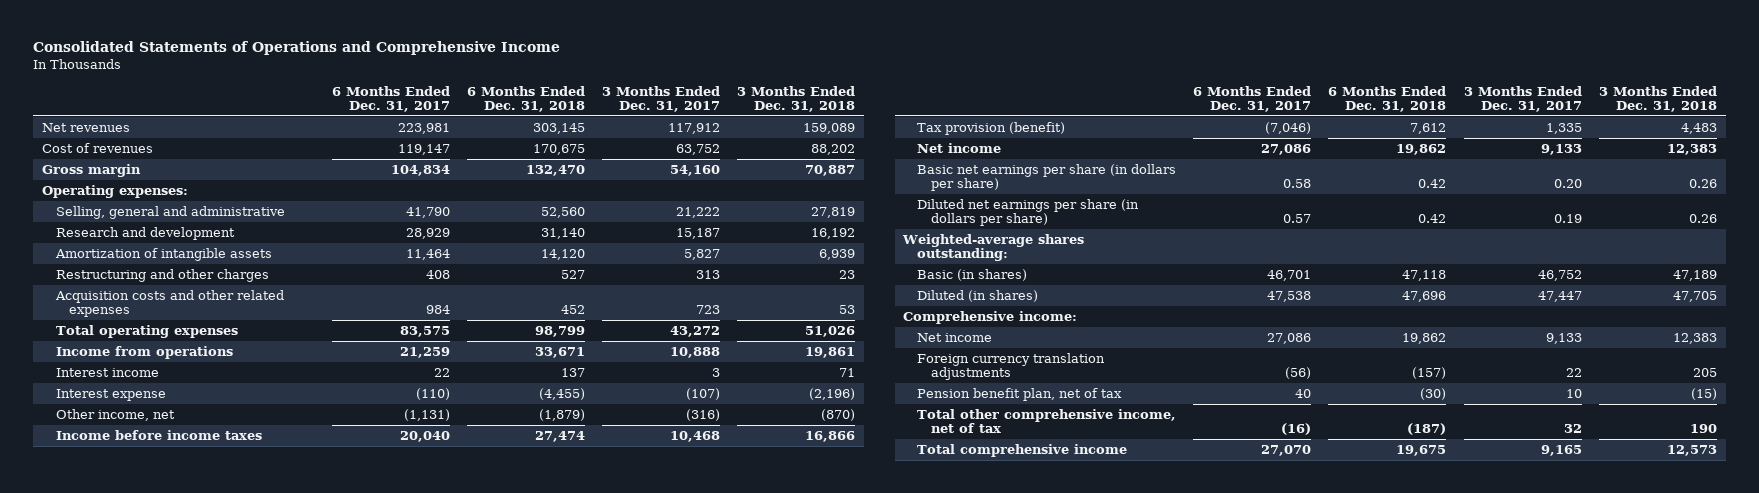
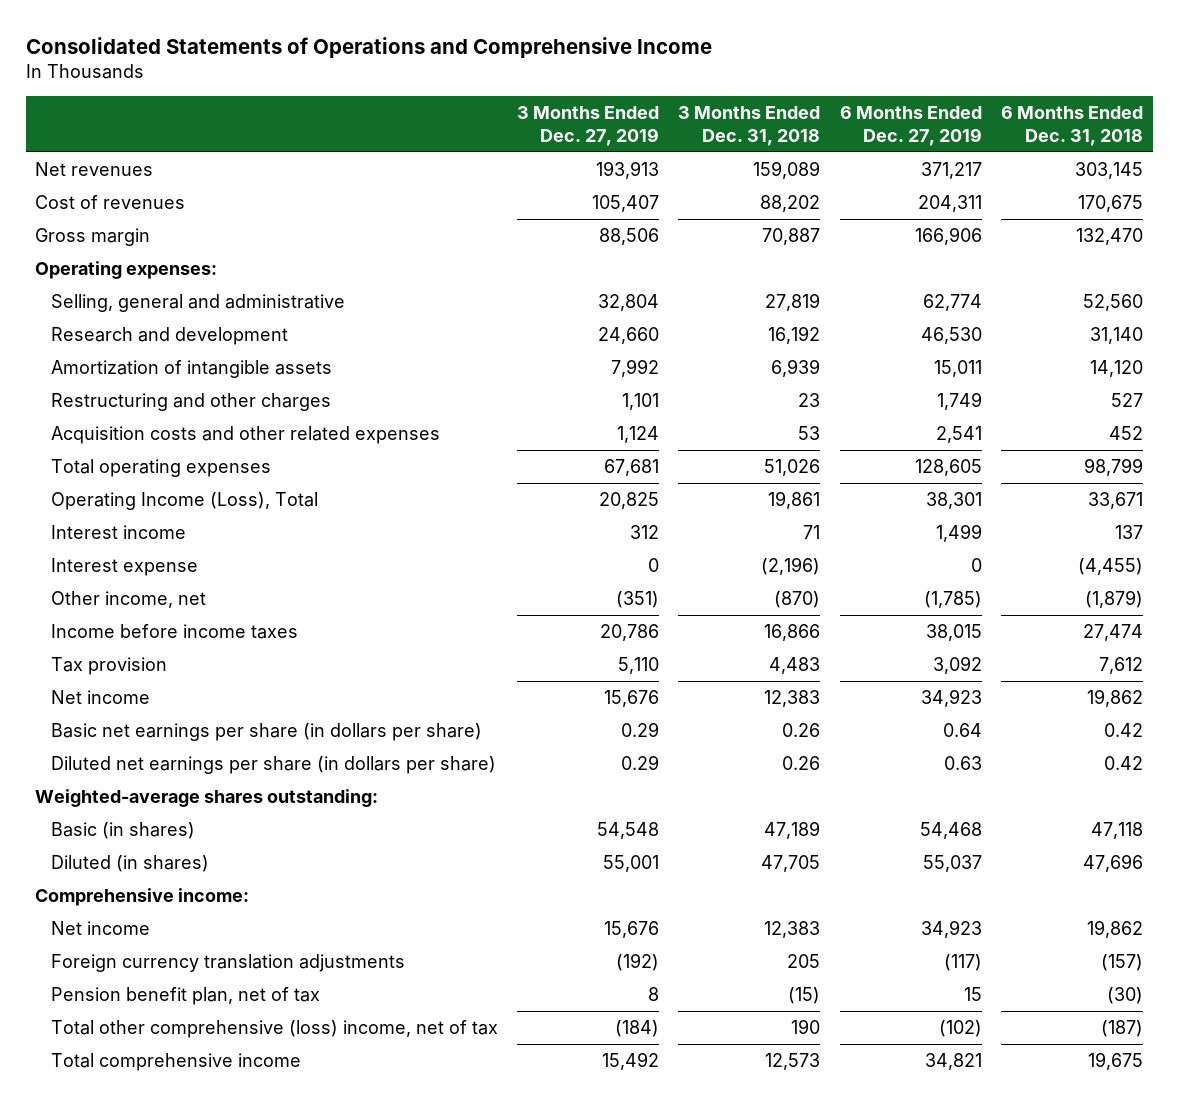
- | 6 Months Ended Dec. 31, 2017 | 6 Months Ended Dec. 31, 2018 | 3 Months Ended Dec. 31, 2017 | 3 Months Ended Dec. 31, 2018
+ | 3 Months Ended Dec. 27, 2019 | 3 Months Ended Dec. 31, 2018 | 6 Months Ended Dec. 27, 2019 | 6 Months Ended Dec. 31, 2018
- Income from operations | 21,259 | 33,671 | 10,888 | 19,861
+ Operating Income (Loss), Total | 20,825 | 19,861 | 38,301 | 33,671
- Tax provision (benefit) | (7,046) | 7,612 | 1,335 | 4,483
+ Tax provision | 5,110 | 4,483 | 3,092 | 7,612
- Total other comprehensive income, net of tax | (16) | (187) | 32 | 190
+ Total other comprehensive (loss) income, net of tax | (184) | 190 | (102) | (187)

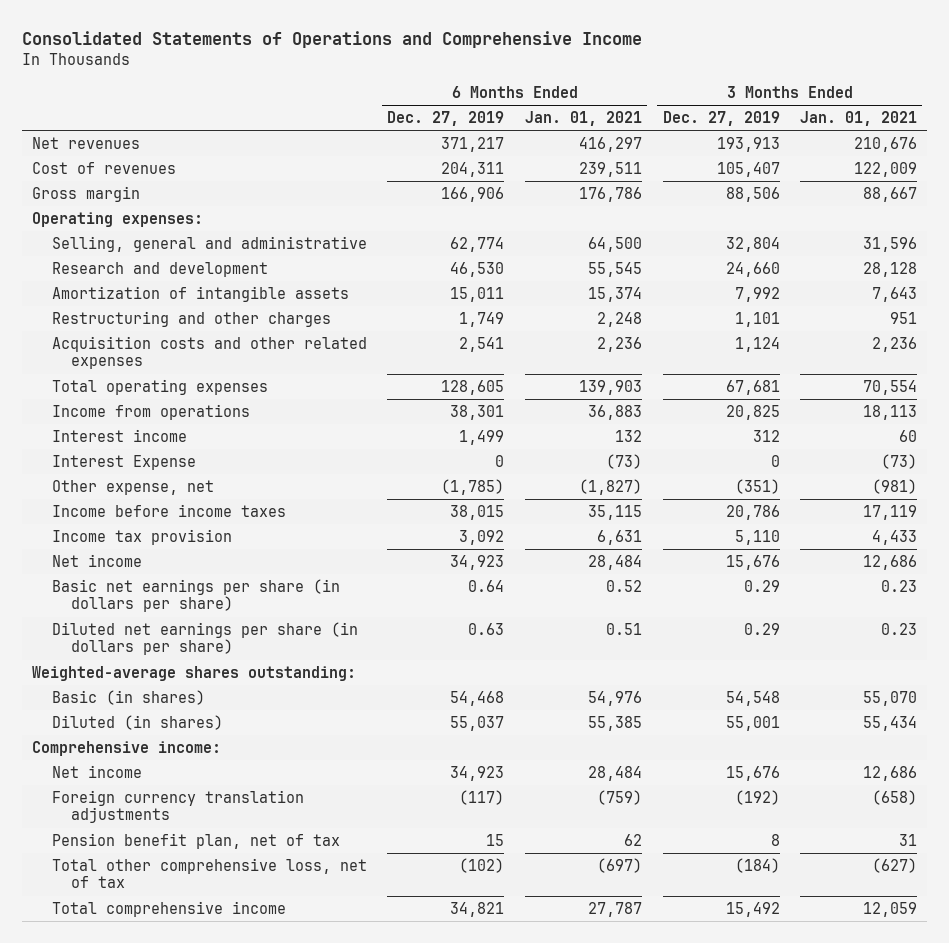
- | 3 Months Ended Dec. 27, 2019 | 3 Months Ended Dec. 31, 2018 | 6 Months Ended Dec. 27, 2019 | 6 Months Ended Dec. 31, 2018
+ | 6 Months Ended Dec. 27, 2019 | 6 Months Ended Jan. 01, 2021 | 3 Months Ended Dec. 27, 2019 | 3 Months Ended Jan. 01, 2021
- Operating Income (Loss), Total | 20,825 | 19,861 | 38,301 | 33,671
+ Income from operations | 38,301 | 36,883 | 20,825 | 18,113
- Interest expense | 0 | (2,196) | 0 | (4,455)
- Other income, net | (351) | (870) | (1,785) | (1,879)
+ Interest Expense | 0 | (73) | 0 | (73)
+ Other expense, net | (1,785) | (1,827) | (351) | (981)
- Tax provision | 5,110 | 4,483 | 3,092 | 7,612
+ Income tax provision | 3,092 | 6,631 | 5,110 | 4,433
- Total other comprehensive (loss) income, net of tax | (184) | 190 | (102) | (187)
+ Total other comprehensive loss, net of tax | (102) | (697) | (184) | (627)

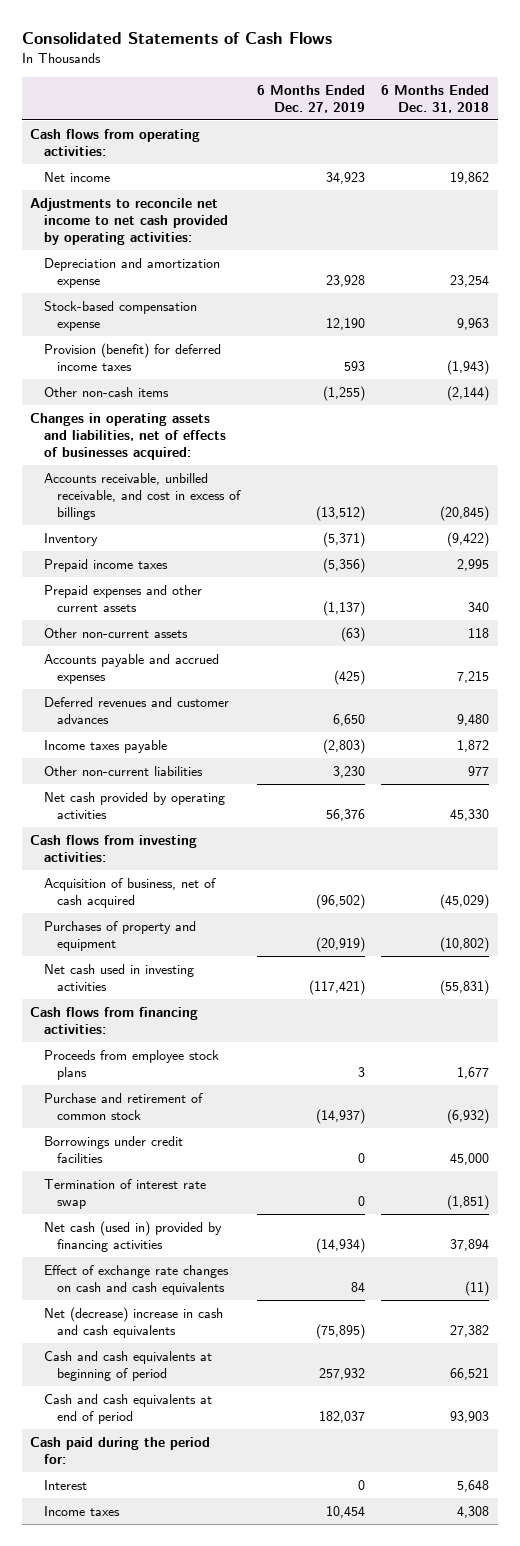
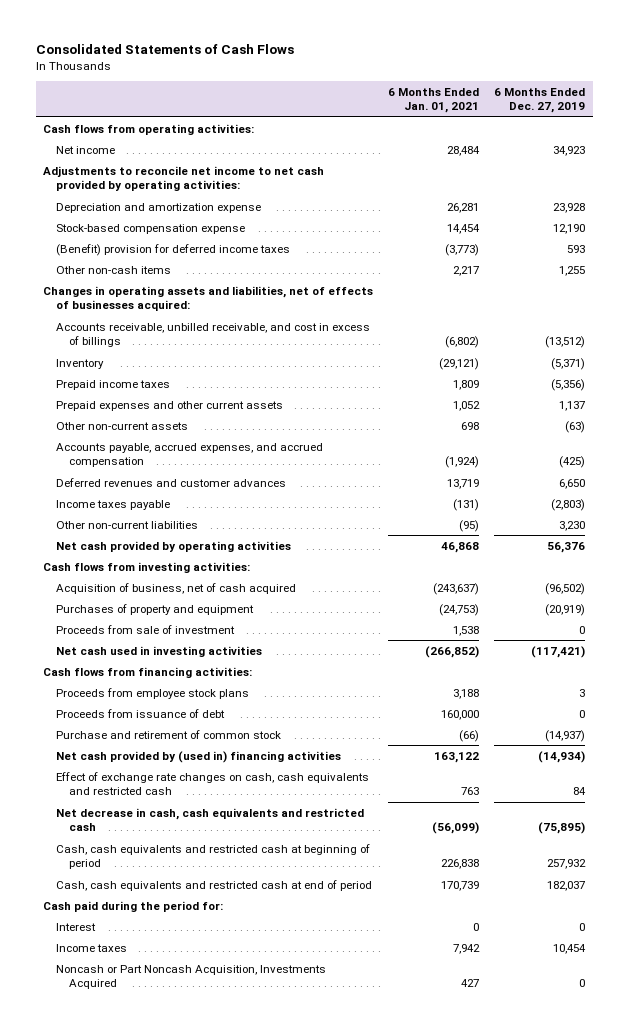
- | 6 Months Ended Dec. 27, 2019 | 6 Months Ended Dec. 31, 2018
+ | 6 Months Ended Jan. 01, 2021 | 6 Months Ended Dec. 27, 2019
- Provision (benefit) for deferred income taxes | 593 | (1,943)
- Other non-cash items | (1,255) | (2,144)
+ (Benefit) provision for deferred income taxes | (3,773) | 593
+ Other non-cash items | 2,217 | 1,255
- Prepaid expenses and other current assets | (1,137) | 340
+ Prepaid expenses and other current assets | 1,052 | 1,137
- Accounts payable and accrued expenses | (425) | 7,215
+ Accounts payable, accrued expenses, and accrued compensation | (1,924) | (425)
+ Proceeds from sale of investment | 1,538 | 0
+ Proceeds from issuance of debt | 160,000 | 0
- Borrowings under credit facilities | 0 | 45,000
- Termination of interest rate swap | 0 | (1,851)
- Net cash (used in) provided by financing activities | (14,934) | 37,894
- Effect of exchange rate changes on cash and cash equivalents | 84 | (11)
- Net (decrease) increase in cash and cash equivalents | (75,895) | 27,382
- Cash and cash equivalents at beginning of period | 257,932 | 66,521
- Cash and cash equivalents at end of period | 182,037 | 93,903
+ Net cash provided by (used in) financing activities | 163,122 | (14,934)
+ Effect of exchange rate changes on cash, cash equivalents and restricted cash | 763 | 84
+ Net decrease in cash, cash equivalents and restricted cash | (56,099) | (75,895)
+ Cash, cash equivalents and restricted cash at beginning of period | 226,838 | 257,932
+ Cash, cash equivalents and restricted cash at end of period | 170,739 | 182,037
+ Noncash or Part Noncash Acquisition, Investments Acquired | 427 | 0

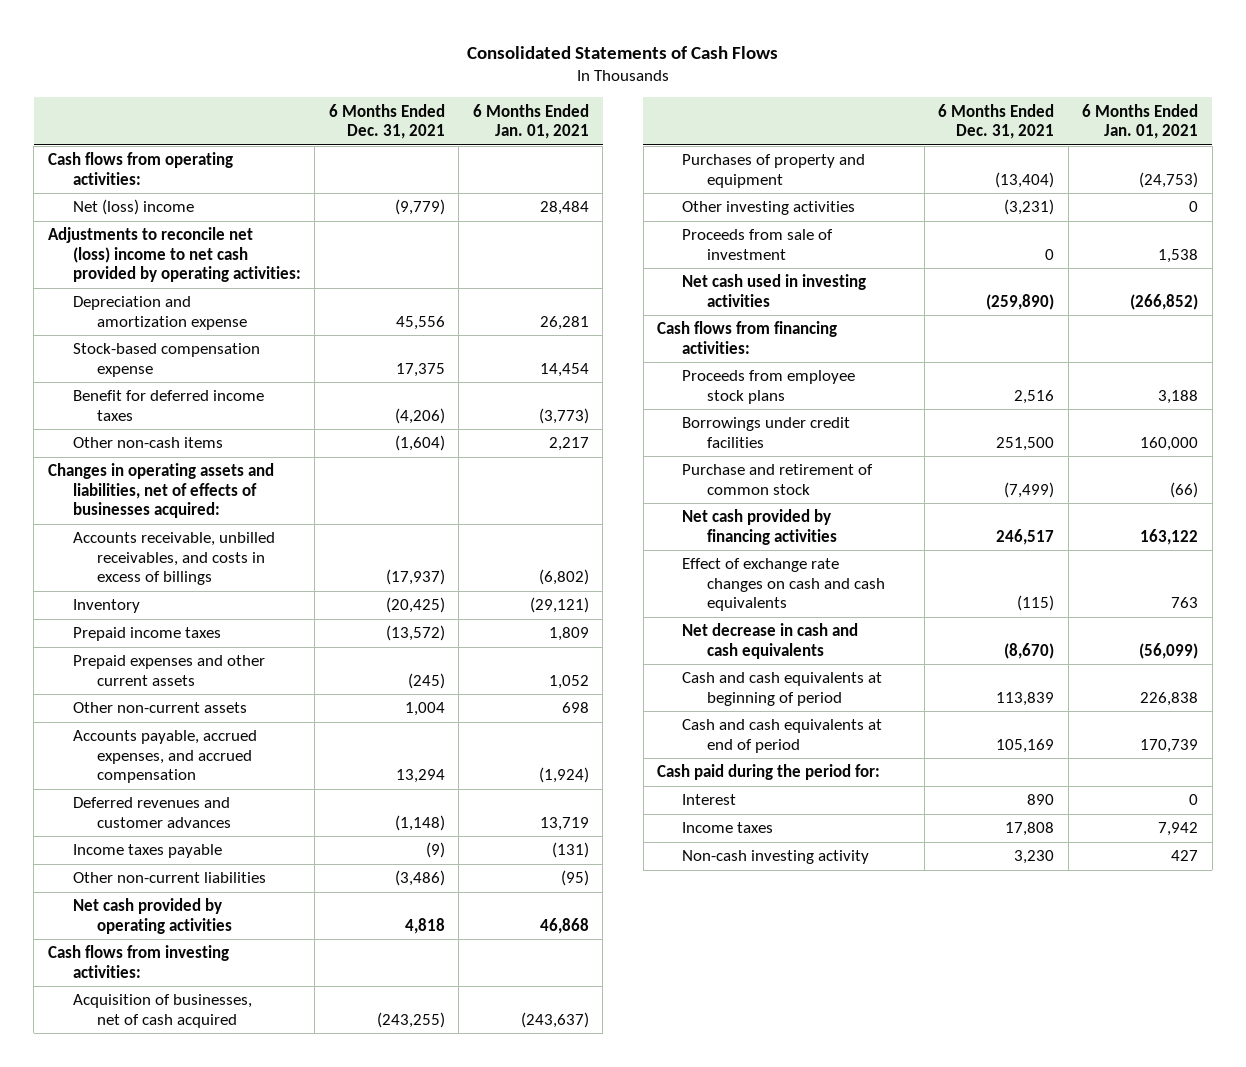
- | 6 Months Ended Jan. 01, 2021 | 6 Months Ended Dec. 27, 2019
+ | 6 Months Ended Dec. 31, 2021 | 6 Months Ended Jan. 01, 2021
- Net income | 28,484 | 34,923
- Adjustments to reconcile net income to net cash provided by operating activities:
+ Net (loss) income | (9,779) | 28,484
+ Adjustments to reconcile net (loss) income to net cash provided by operating activities:
- (Benefit) provision for deferred income taxes | (3,773) | 593
+ Benefit for deferred income taxes | (4,206) | (3,773)
- Accounts receivable, unbilled receivable, and cost in excess of billings | (6,802) | (13,512)
+ Accounts receivable, unbilled receivables, and costs in excess of billings | (17,937) | (6,802)
- Acquisition of business, net of cash acquired | (243,637) | (96,502)
+ Acquisition of businesses, net of cash acquired | (243,255) | (243,637)
+ Other investing activities | (3,231) | 0
- Proceeds from issuance of debt | 160,000 | 0
+ Borrowings under credit facilities | 251,500 | 160,000
- Net cash provided by (used in) financing activities | 163,122 | (14,934)
- Effect of exchange rate changes on cash, cash equivalents and restricted cash | 763 | 84
- Net decrease in cash, cash equivalents and restricted cash | (56,099) | (75,895)
- Cash, cash equivalents and restricted cash at beginning of period | 226,838 | 257,932
- Cash, cash equivalents and restricted cash at end of period | 170,739 | 182,037
+ Net cash provided by financing activities | 246,517 | 163,122
+ Effect of exchange rate changes on cash and cash equivalents | (115) | 763
+ Net decrease in cash and cash equivalents | (8,670) | (56,099)
+ Cash and cash equivalents at beginning of period | 113,839 | 226,838
+ Cash and cash equivalents at end of period | 105,169 | 170,739
- Noncash or Part Noncash Acquisition, Investments Acquired | 427 | 0
+ Non-cash investing activity | 3,230 | 427

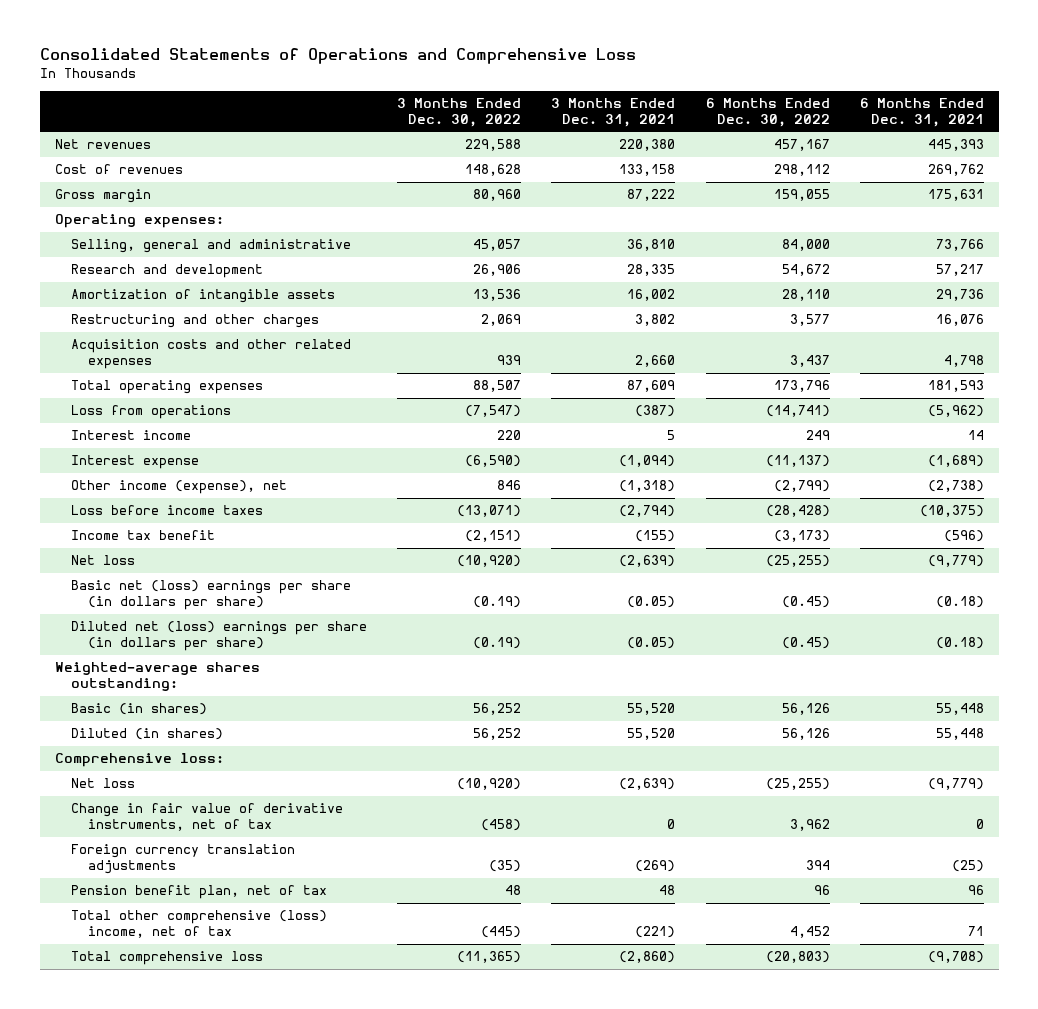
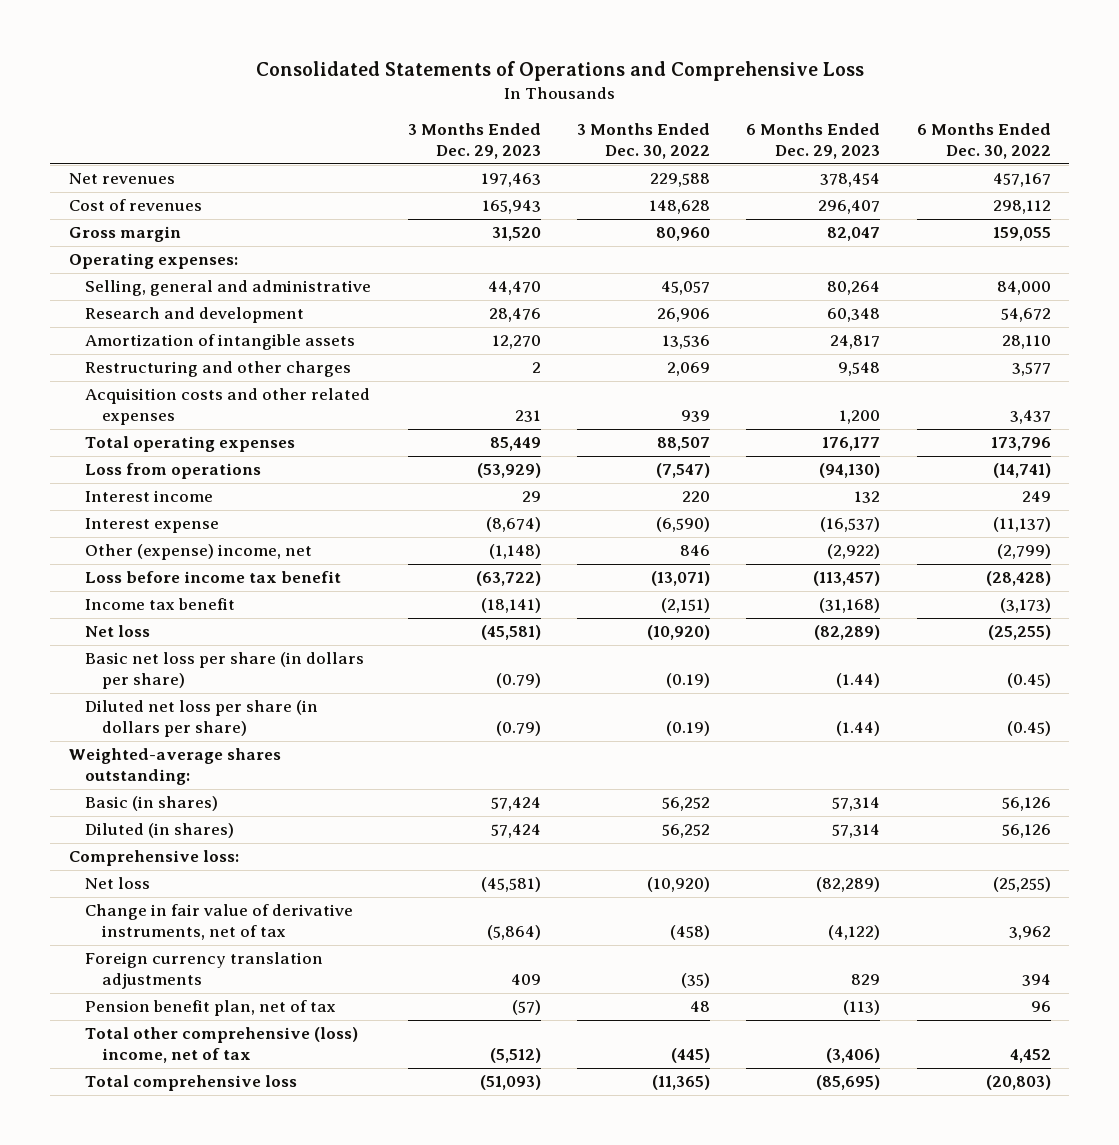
- | 3 Months Ended Dec. 30, 2022 | 3 Months Ended Dec. 31, 2021 | 6 Months Ended Dec. 30, 2022 | 6 Months Ended Dec. 31, 2021
+ | 3 Months Ended Dec. 29, 2023 | 3 Months Ended Dec. 30, 2022 | 6 Months Ended Dec. 29, 2023 | 6 Months Ended Dec. 30, 2022
- Other income (expense), net | 846 | (1,318) | (2,799) | (2,738)
- Loss before income taxes | (13,071) | (2,794) | (28,428) | (10,375)
+ Other (expense) income, net | (1,148) | 846 | (2,922) | (2,799)
+ Loss before income tax benefit | (63,722) | (13,071) | (113,457) | (28,428)
- Basic net (loss) earnings per share (in dollars per share) | (0.19) | (0.05) | (0.45) | (0.18)
- Diluted net (loss) earnings per share (in dollars per share) | (0.19) | (0.05) | (0.45) | (0.18)
+ Basic net loss per share (in dollars per share) | (0.79) | (0.19) | (1.44) | (0.45)
+ Diluted net loss per share (in dollars per share) | (0.79) | (0.19) | (1.44) | (0.45)

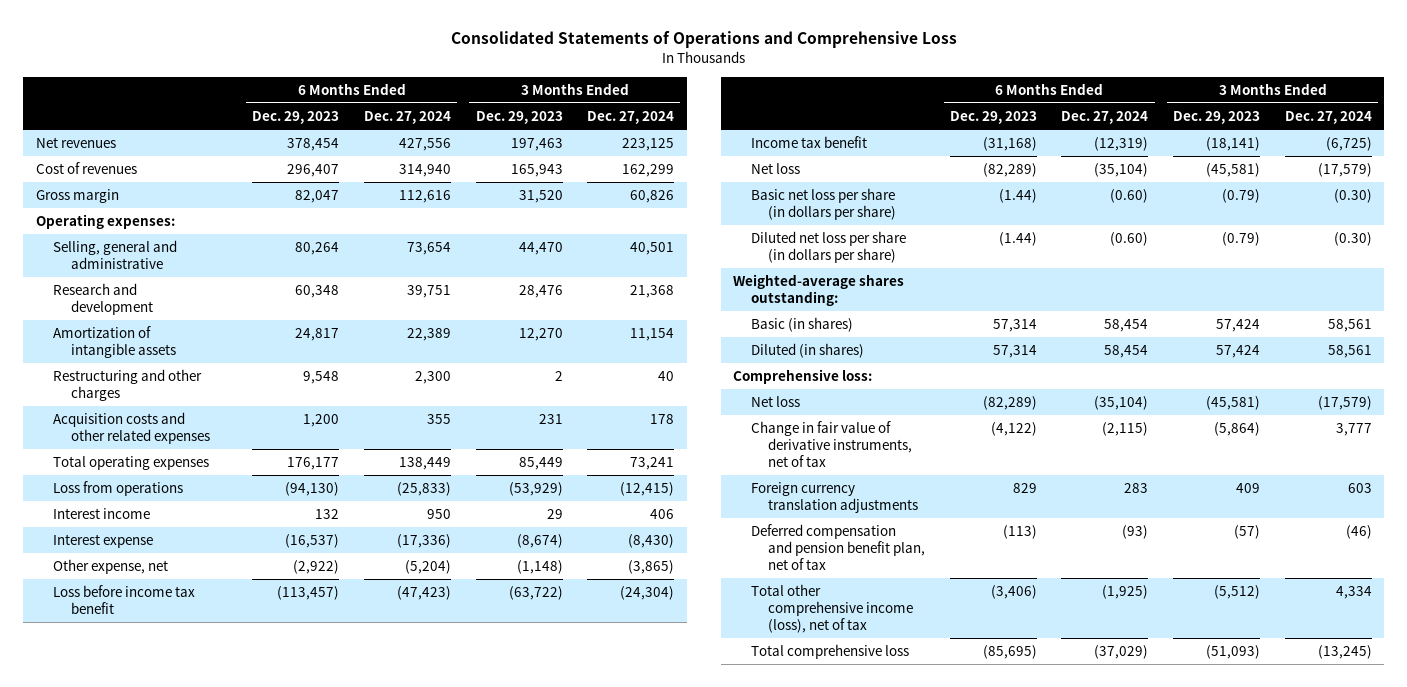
- | 3 Months Ended Dec. 29, 2023 | 3 Months Ended Dec. 30, 2022 | 6 Months Ended Dec. 29, 2023 | 6 Months Ended Dec. 30, 2022
+ | 6 Months Ended Dec. 29, 2023 | 6 Months Ended Dec. 27, 2024 | 3 Months Ended Dec. 29, 2023 | 3 Months Ended Dec. 27, 2024
- Other (expense) income, net | (1,148) | 846 | (2,922) | (2,799)
+ Other expense, net | (2,922) | (5,204) | (1,148) | (3,865)
- Pension benefit plan, net of tax | (57) | 48 | (113) | 96
- Total other comprehensive (loss) income, net of tax | (5,512) | (445) | (3,406) | 4,452
+ Deferred compensation and pension benefit plan, net of tax | (113) | (93) | (57) | (46)
+ Total other comprehensive income (loss), net of tax | (3,406) | (1,925) | (5,512) | 4,334

